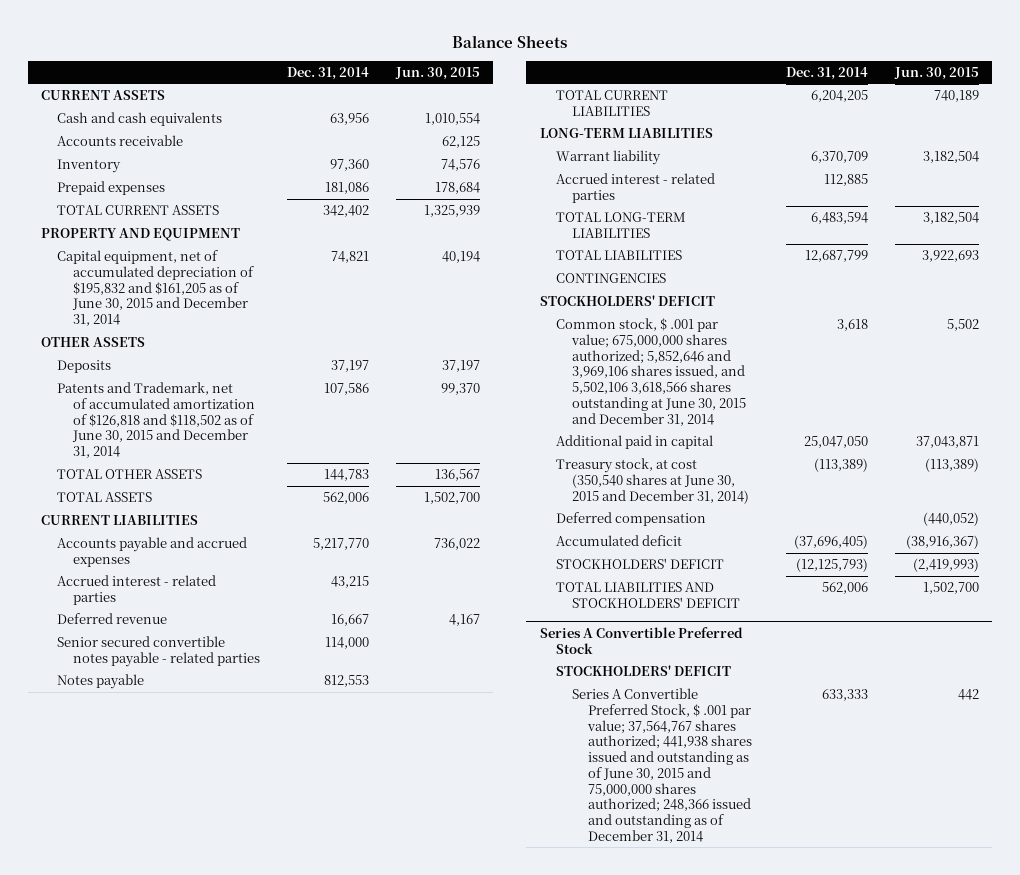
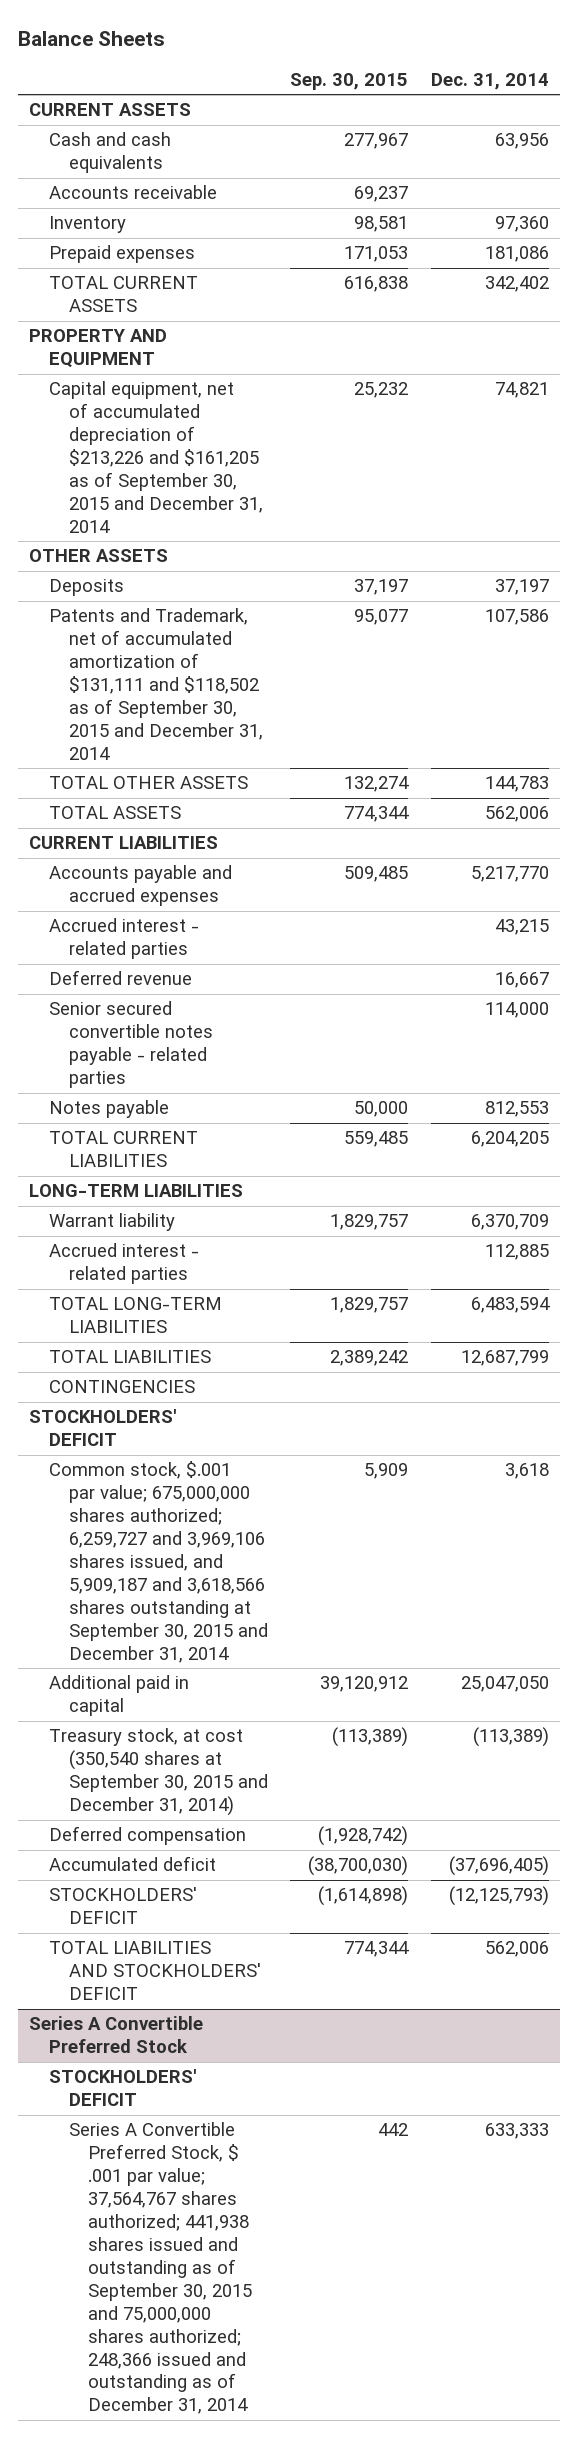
- | Dec. 31, 2014 | Jun. 30, 2015
+ | Sep. 30, 2015 | Dec. 31, 2014
- Capital equipment, net of accumulated depreciation of $195,832 and $161,205 as of June 30, 2015 and December 31, 2014 | 74,821 | 40,194
+ Capital equipment, net of accumulated depreciation of $213,226 and $161,205 as of September 30, 2015 and December 31, 2014 | 25,232 | 74,821
- Patents and Trademark, net of accumulated amortization of $126,818 and $118,502 as of June 30, 2015 and December 31, 2014 | 107,586 | 99,370
+ Patents and Trademark, net of accumulated amortization of $131,111 and $118,502 as of September 30, 2015 and December 31, 2014 | 95,077 | 107,586
- Common stock, $ .001 par value; 675,000,000 shares authorized; 5,852,646 and 3,969,106 shares issued, and 5,502,106 3,618,566 shares outstanding at June 30, 2015 and December 31, 2014 | 3,618 | 5,502
+ Common stock, $.001 par value; 675,000,000 shares authorized; 6,259,727 and 3,969,106 shares issued, and 5,909,187 and 3,618,566 shares outstanding at September 30, 2015 and December 31, 2014 | 5,909 | 3,618
- Treasury stock, at cost (350,540 shares at June 30, 2015 and December 31, 2014) | (113,389) | (113,389)
+ Treasury stock, at cost (350,540 shares at September 30, 2015 and December 31, 2014) | (113,389) | (113,389)
@ Series A Convertible Preferred Stock
- Series A Convertible Preferred Stock, $ .001 par value; 37,564,767 shares authorized; 441,938 shares issued and outstanding as of June 30, 2015 and 75,000,000 shares authorized; 248,366 issued and outstanding as of December 31, 2014 | 633,333 | 442
+ Series A Convertible Preferred Stock, $ .001 par value; 37,564,767 shares authorized; 441,938 shares issued and outstanding as of September 30, 2015 and 75,000,000 shares authorized; 248,366 issued and outstanding as of December 31, 2014 | 442 | 633,333

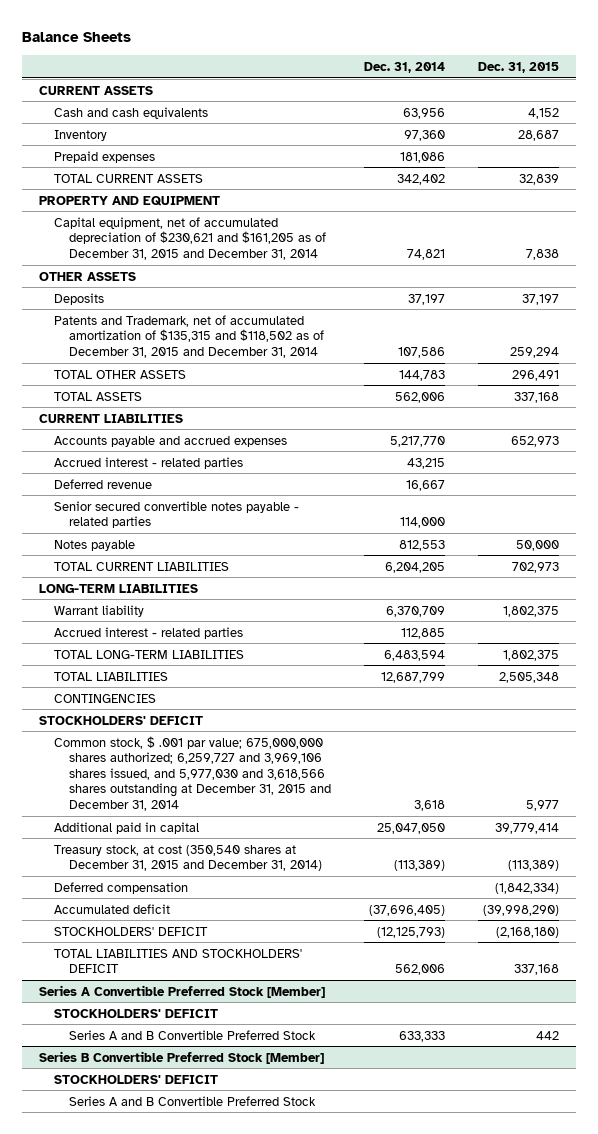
- | Sep. 30, 2015 | Dec. 31, 2014
+ | Dec. 31, 2014 | Dec. 31, 2015
- Accounts receivable | 69,237 |
- Capital equipment, net of accumulated depreciation of $213,226 and $161,205 as of September 30, 2015 and December 31, 2014 | 25,232 | 74,821
+ Capital equipment, net of accumulated depreciation of $230,621 and $161,205 as of December 31, 2015 and December 31, 2014 | 74,821 | 7,838
- Patents and Trademark, net of accumulated amortization of $131,111 and $118,502 as of September 30, 2015 and December 31, 2014 | 95,077 | 107,586
+ Patents and Trademark, net of accumulated amortization of $135,315 and $118,502 as of December 31, 2015 and December 31, 2014 | 107,586 | 259,294
- Common stock, $.001 par value; 675,000,000 shares authorized; 6,259,727 and 3,969,106 shares issued, and 5,909,187 and 3,618,566 shares outstanding at September 30, 2015 and December 31, 2014 | 5,909 | 3,618
+ Common stock, $ .001 par value; 675,000,000 shares authorized; 6,259,727 and 3,969,106 shares issued, and 5,977,030 and 3,618,566 shares outstanding at December 31, 2015 and December 31, 2014 | 3,618 | 5,977
- Treasury stock, at cost (350,540 shares at September 30, 2015 and December 31, 2014) | (113,389) | (113,389)
+ Treasury stock, at cost (350,540 shares at December 31, 2015 and December 31, 2014) | (113,389) | (113,389)
- Series A Convertible Preferred Stock
+ Series A Convertible Preferred Stock [Member]
- Series A Convertible Preferred Stock, $ .001 par value; 37,564,767 shares authorized; 441,938 shares issued and outstanding as of September 30, 2015 and 75,000,000 shares authorized; 248,366 issued and outstanding as of December 31, 2014 | 442 | 633,333
+ Series A and B Convertible Preferred Stock | 633,333 | 442
+ Series B Convertible Preferred Stock [Member]
+ STOCKHOLDERS' DEFICIT
+ Series A and B Convertible Preferred Stock

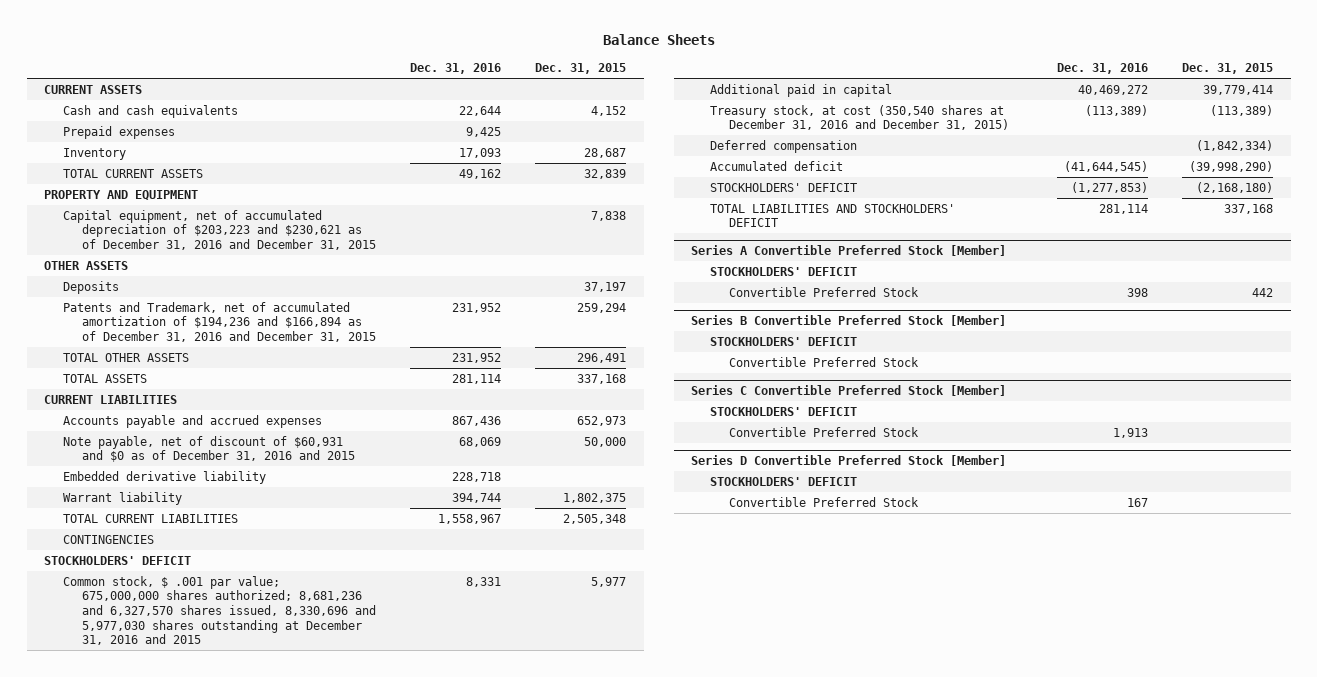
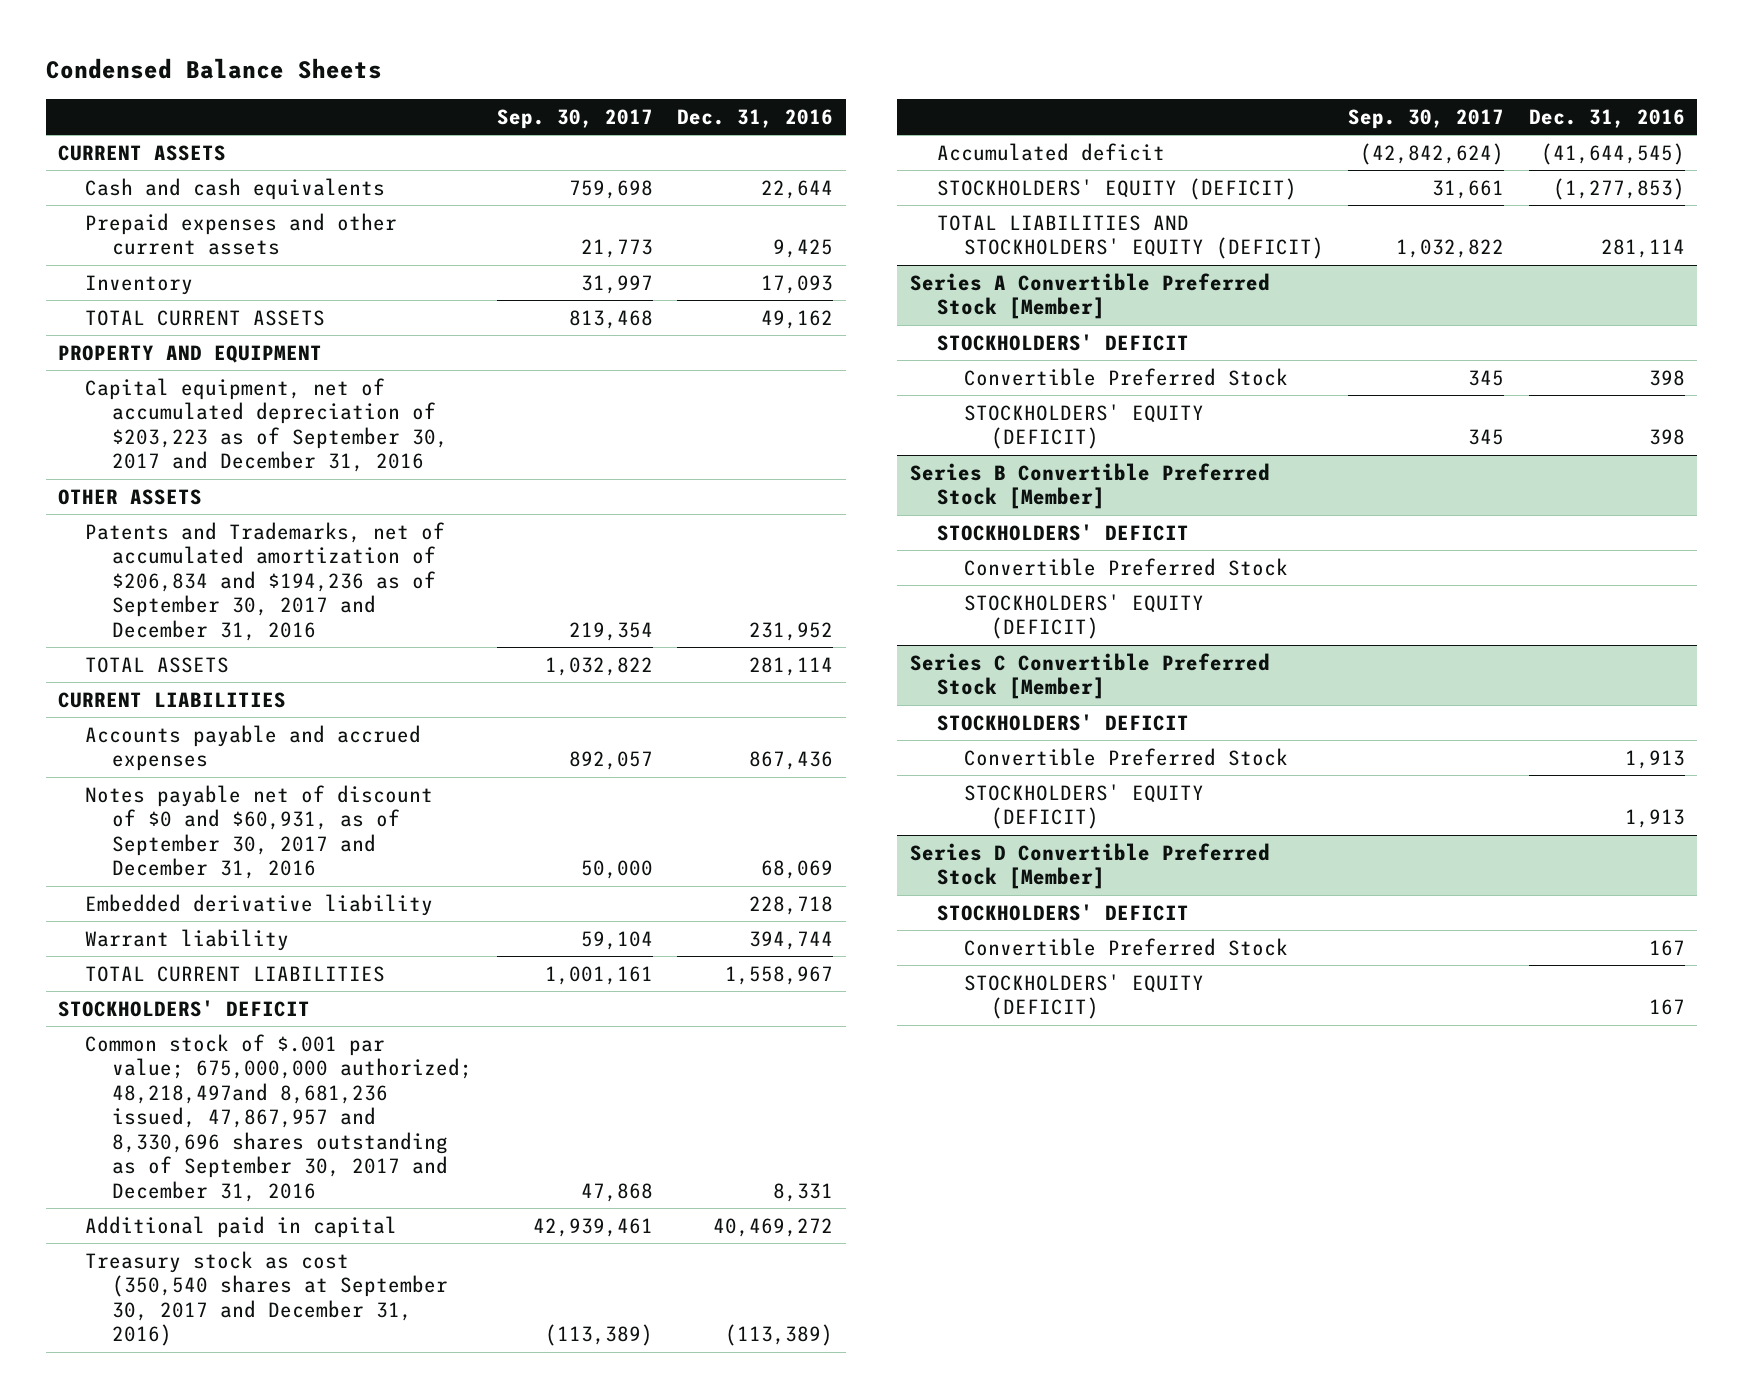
- Balance Sheets
+ Condensed Balance Sheets
- | Dec. 31, 2016 | Dec. 31, 2015
+ | Sep. 30, 2017 | Dec. 31, 2016
- Prepaid expenses | 9,425 |
+ Prepaid expenses and other current assets | 21,773 | 9,425
- Capital equipment, net of accumulated depreciation of $203,223 and $230,621 as of December 31, 2016 and December 31, 2015 | | 7,838
+ Capital equipment, net of accumulated depreciation of $203,223 as of September 30, 2017 and December 31, 2016
- Deposits | | 37,197
- Patents and Trademark, net of accumulated amortization of $194,236 and $166,894 as of December 31, 2016 and December 31, 2015 | 231,952 | 259,294
- TOTAL OTHER ASSETS | 231,952 | 296,491
+ Patents and Trademarks, net of accumulated amortization of $206,834 and $194,236 as of September 30, 2017 and December 31, 2016 | 219,354 | 231,952
- Note payable, net of discount of $60,931 and $0 as of December 31, 2016 and 2015 | 68,069 | 50,000
+ Notes payable net of discount of $0 and $60,931, as of September 30, 2017 and December 31, 2016 | 50,000 | 68,069
- CONTINGENCIES
- Common stock, $ .001 par value; 675,000,000 shares authorized; 8,681,236 and 6,327,570 shares issued, 8,330,696 and 5,977,030 shares outstanding at December 31, 2016 and 2015 | 8,331 | 5,977
+ Common stock of $.001 par value; 675,000,000 authorized; 48,218,497and 8,681,236 issued, 47,867,957 and 8,330,696 shares outstanding as of September 30, 2017 and December 31, 2016 | 47,868 | 8,331
- Treasury stock, at cost (350,540 shares at December 31, 2016 and December 31, 2015) | (113,389) | (113,389)
- Deferred compensation | | (1,842,334)
+ Treasury stock as cost (350,540 shares at September 30, 2017 and December 31, 2016) | (113,389) | (113,389)
- STOCKHOLDERS' DEFICIT | (1,277,853) | (2,168,180)
- TOTAL LIABILITIES AND STOCKHOLDERS' DEFICIT | 281,114 | 337,168
+ STOCKHOLDERS' EQUITY (DEFICIT) | 31,661 | (1,277,853)
+ TOTAL LIABILITIES AND STOCKHOLDERS' EQUITY (DEFICIT) | 1,032,822 | 281,114
@ Series A Convertible Preferred Stock [Member]
+ STOCKHOLDERS' EQUITY (DEFICIT) | 345 | 398
@ Series B Convertible Preferred Stock [Member]
+ STOCKHOLDERS' EQUITY (DEFICIT)
@ Series C Convertible Preferred Stock [Member]
+ STOCKHOLDERS' EQUITY (DEFICIT) | | 1,913
@ Series D Convertible Preferred Stock [Member]
+ STOCKHOLDERS' EQUITY (DEFICIT) | | 167

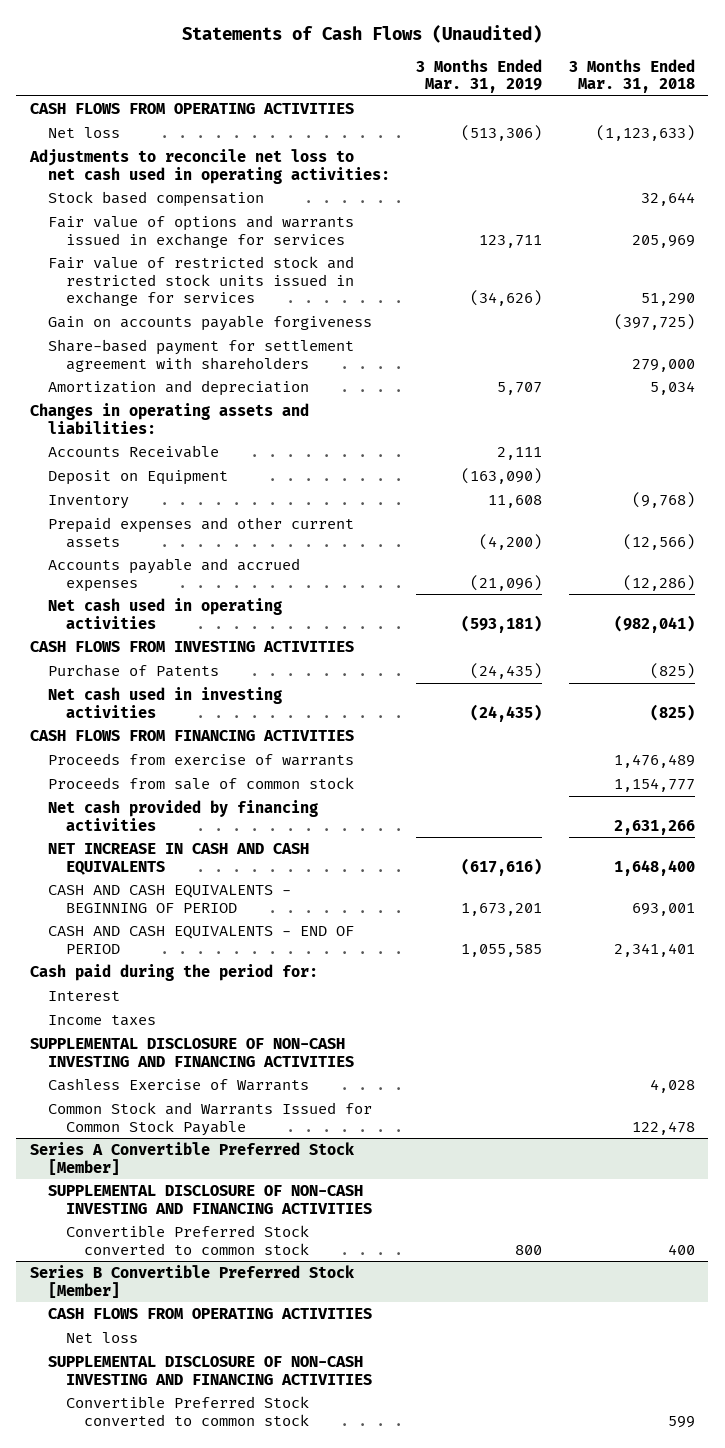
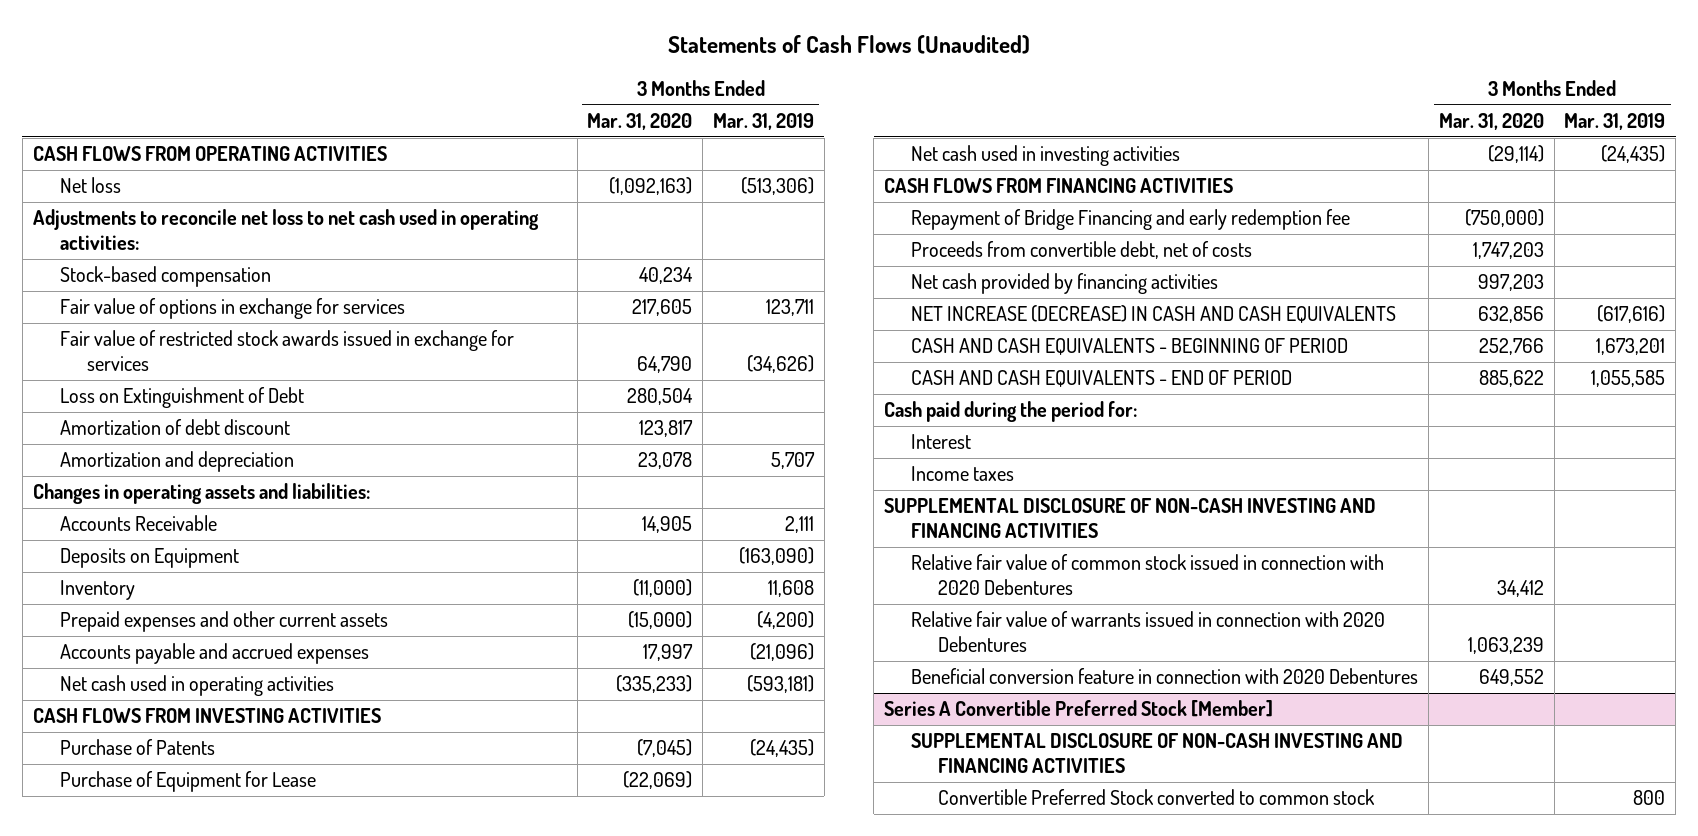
- | 3 Months Ended Mar. 31, 2019 | 3 Months Ended Mar. 31, 2018
+ | 3 Months Ended Mar. 31, 2020 | 3 Months Ended Mar. 31, 2019
- Stock based compensation | | 32,644
- Fair value of options and warrants issued in exchange for services | 123,711 | 205,969
- Fair value of restricted stock and restricted stock units issued in exchange for services | (34,626) | 51,290
- Gain on accounts payable forgiveness | | (397,725)
- Share-based payment for settlement agreement with shareholders | | 279,000
+ Stock-based compensation | 40,234 |
+ Fair value of options in exchange for services | 217,605 | 123,711
+ Fair value of restricted stock awards issued in exchange for services | 64,790 | (34,626)
+ Loss on Extinguishment of Debt | 280,504 |
+ Amortization of debt discount | 123,817 |
- Deposit on Equipment | (163,090) |
+ Deposits on Equipment | | (163,090)
+ Purchase of Equipment for Lease | (22,069) |
- Proceeds from exercise of warrants | | 1,476,489
- Proceeds from sale of common stock | | 1,154,777
+ Repayment of Bridge Financing and early redemption fee | (750,000) |
+ Proceeds from convertible debt, net of costs | 1,747,203 |
- NET INCREASE IN CASH AND CASH EQUIVALENTS | (617,616) | 1,648,400
+ NET INCREASE (DECREASE) IN CASH AND CASH EQUIVALENTS | 632,856 | (617,616)
- Cashless Exercise of Warrants | | 4,028
- Common Stock and Warrants Issued for Common Stock Payable | | 122,478
+ Relative fair value of common stock issued in connection with 2020 Debentures | 34,412 |
+ Relative fair value of warrants issued in connection with 2020 Debentures | 1,063,239 |
+ Beneficial conversion feature in connection with 2020 Debentures | 649,552 |
- Series B Convertible Preferred Stock [Member]
- CASH FLOWS FROM OPERATING ACTIVITIES
- Net loss
- SUPPLEMENTAL DISCLOSURE OF NON-CASH INVESTING AND FINANCING ACTIVITIES
- Convertible Preferred Stock converted to common stock | | 599

